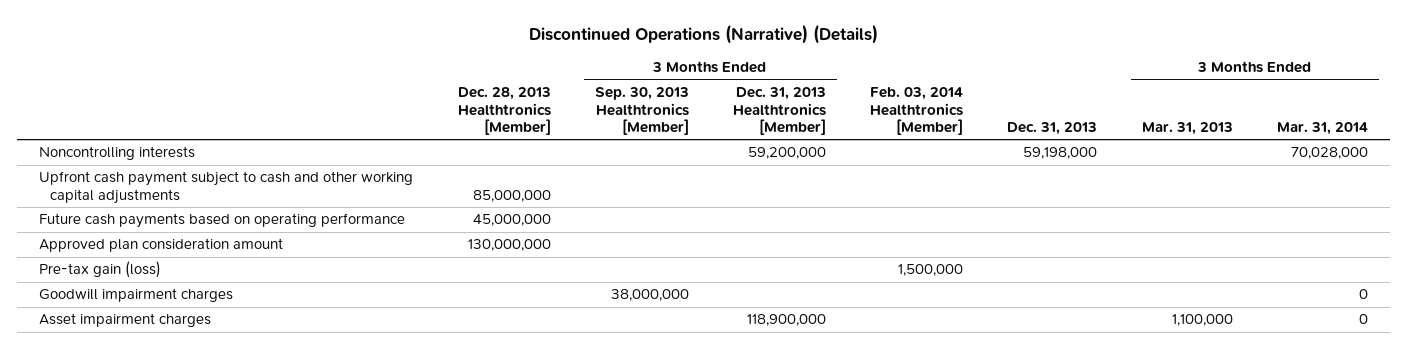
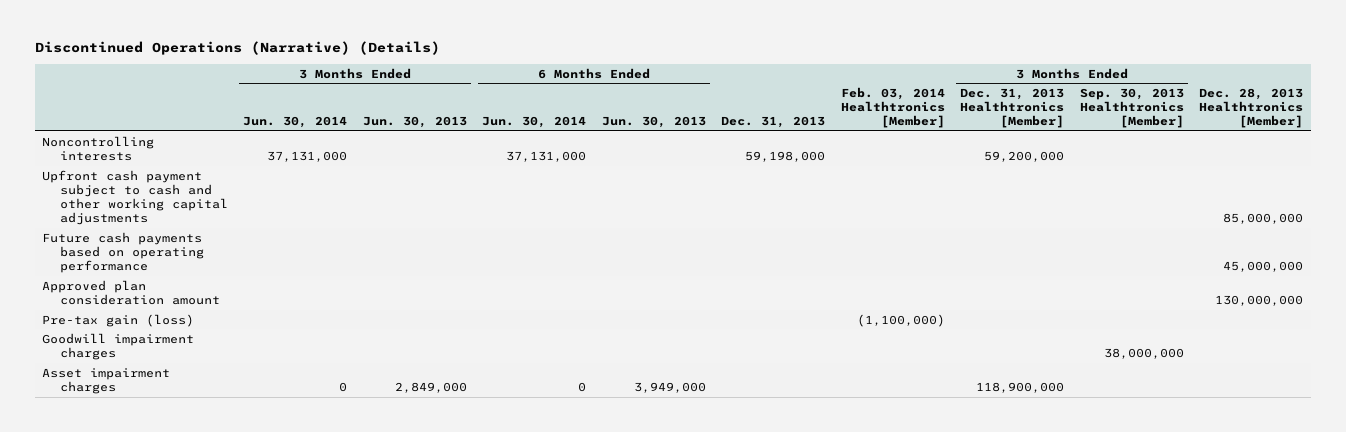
- | Dec. 28, 2013 Healthtronics [Member] | 3 Months Ended Sep. 30, 2013 Healthtronics [Member] | 3 Months Ended Dec. 31, 2013 Healthtronics [Member] | Feb. 03, 2014 Healthtronics [Member] | Dec. 31, 2013 | 3 Months Ended Mar. 31, 2013 | 3 Months Ended Mar. 31, 2014
+ | 3 Months Ended Jun. 30, 2014 | 3 Months Ended Jun. 30, 2013 | 6 Months Ended Jun. 30, 2014 | 6 Months Ended Jun. 30, 2013 | Dec. 31, 2013 | Feb. 03, 2014 Healthtronics [Member] | 3 Months Ended Dec. 31, 2013 Healthtronics [Member] | 3 Months Ended Sep. 30, 2013 Healthtronics [Member] | Dec. 28, 2013 Healthtronics [Member]
- Pre-tax gain (loss) | | | | 1,500,000 | | |
+ Pre-tax gain (loss) | | | | | | (1,100,000) | | |

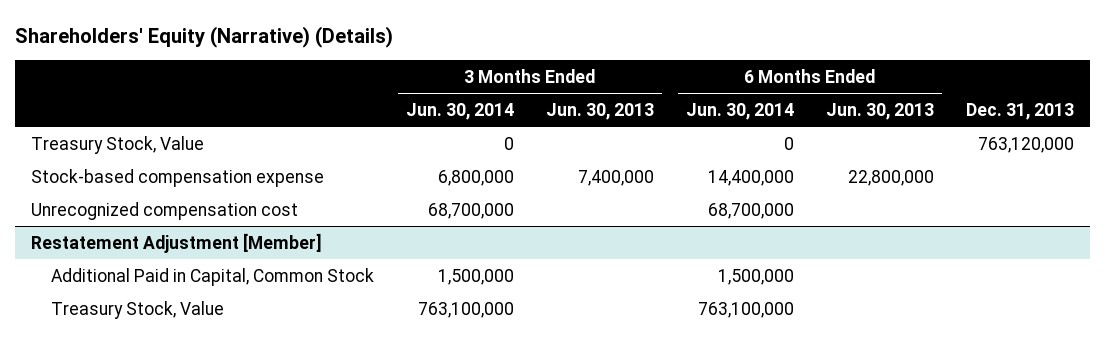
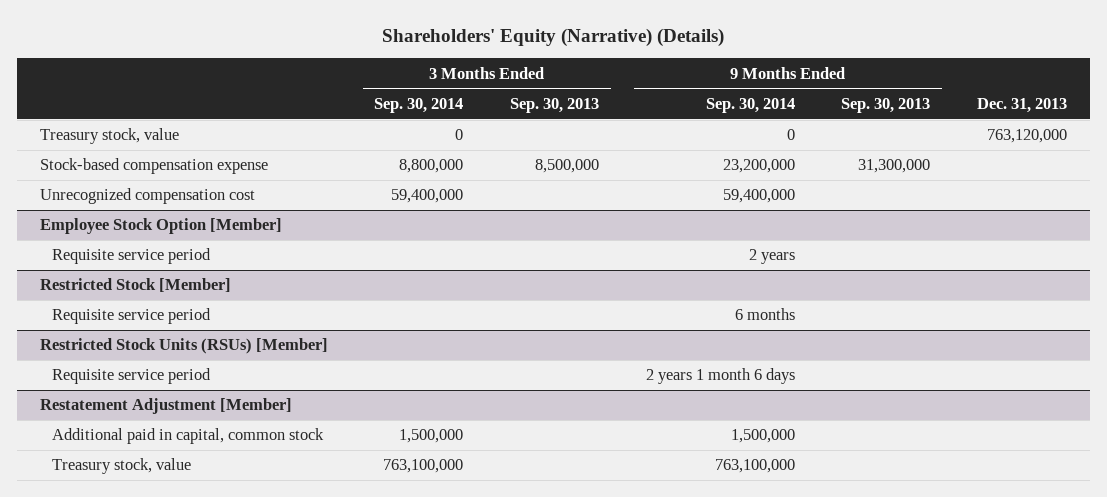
- | 3 Months Ended Jun. 30, 2014 | 3 Months Ended Jun. 30, 2013 | 6 Months Ended Jun. 30, 2014 | 6 Months Ended Jun. 30, 2013 | Dec. 31, 2013
+ | 3 Months Ended Sep. 30, 2014 | 3 Months Ended Sep. 30, 2013 | 9 Months Ended Sep. 30, 2014 | 9 Months Ended Sep. 30, 2013 | Dec. 31, 2013
- Treasury Stock, Value | 0 | | 0 | | 763,120,000
+ Treasury stock, value | 0 | | 0 | | 763,120,000
+ Employee Stock Option [Member]
+ Requisite service period | | | 2 years | |
+ Restricted Stock [Member]
+ Requisite service period | | | 6 months | |
+ Restricted Stock Units (RSUs) [Member]
+ Requisite service period | | | 2 years 1 month 6 days | |
@ Restatement Adjustment [Member]
- Additional Paid in Capital, Common Stock | 1,500,000 | | 1,500,000 | |
- Treasury Stock, Value | 763,100,000 | | 763,100,000 | |
+ Additional paid in capital, common stock | 1,500,000 | | 1,500,000 | |
+ Treasury stock, value | 763,100,000 | | 763,100,000 | |

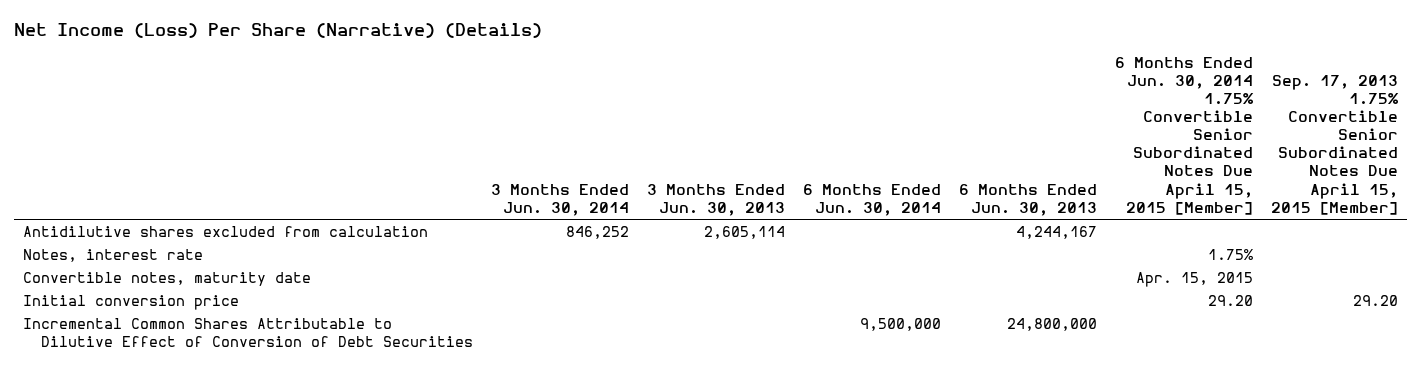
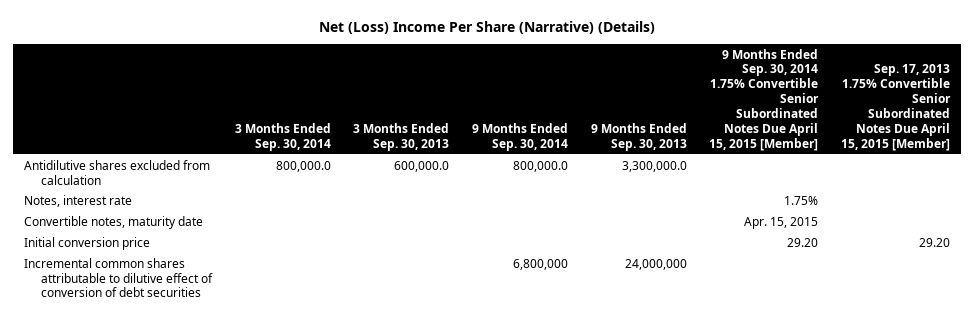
- Net Income (Loss) Per Share (Narrative) (Details)
+ Net (Loss) Income Per Share (Narrative) (Details)
- | 3 Months Ended Jun. 30, 2014 | 3 Months Ended Jun. 30, 2013 | 6 Months Ended Jun. 30, 2014 | 6 Months Ended Jun. 30, 2013 | 6 Months Ended Jun. 30, 2014 1.75% Convertible Senior Subordinated Notes Due April 15, 2015 [Member] | Sep. 17, 2013 1.75% Convertible Senior Subordinated Notes Due April 15, 2015 [Member]
+ | 3 Months Ended Sep. 30, 2014 | 3 Months Ended Sep. 30, 2013 | 9 Months Ended Sep. 30, 2014 | 9 Months Ended Sep. 30, 2013 | 9 Months Ended Sep. 30, 2014 1.75% Convertible Senior Subordinated Notes Due April 15, 2015 [Member] | Sep. 17, 2013 1.75% Convertible Senior Subordinated Notes Due April 15, 2015 [Member]
- Incremental Common Shares Attributable to Dilutive Effect of Conversion of Debt Securities | | | 9,500,000 | 24,800,000 | |
+ Incremental common shares attributable to dilutive effect of conversion of debt securities | | | 6,800,000 | 24,000,000 | |

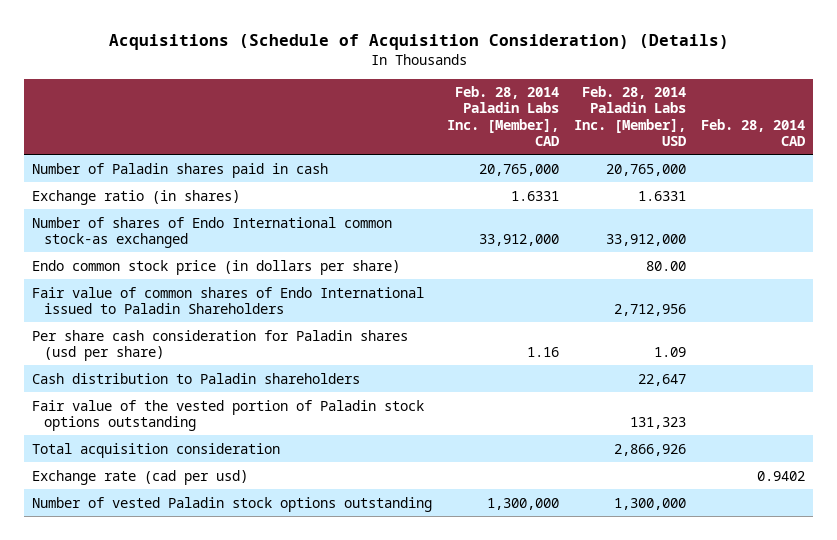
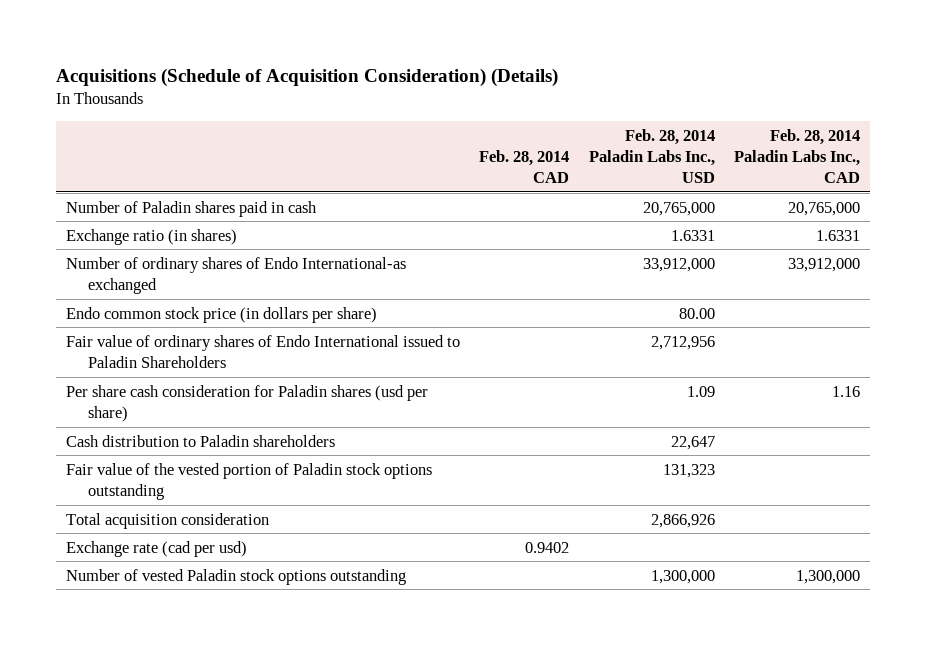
- | Feb. 28, 2014 Paladin Labs Inc. [Member], CAD | Feb. 28, 2014 Paladin Labs Inc. [Member], USD | Feb. 28, 2014 CAD
+ | Feb. 28, 2014 CAD | Feb. 28, 2014 Paladin Labs Inc., USD | Feb. 28, 2014 Paladin Labs Inc., CAD
- Number of shares of Endo International common stock-as exchanged | 33,912,000 | 33,912,000 |
+ Number of ordinary shares of Endo International-as exchanged | | 33,912,000 | 33,912,000
- Fair value of common shares of Endo International issued to Paladin Shareholders | | 2,712,956 |
+ Fair value of ordinary shares of Endo International issued to Paladin Shareholders | | 2,712,956 |

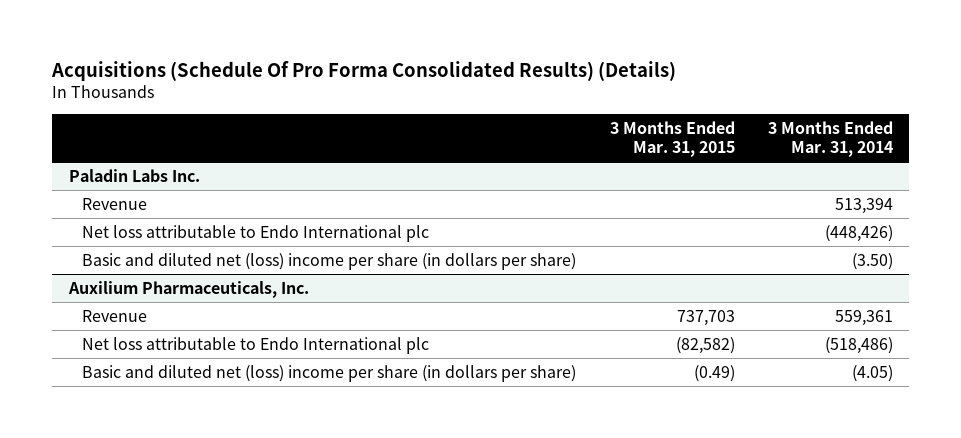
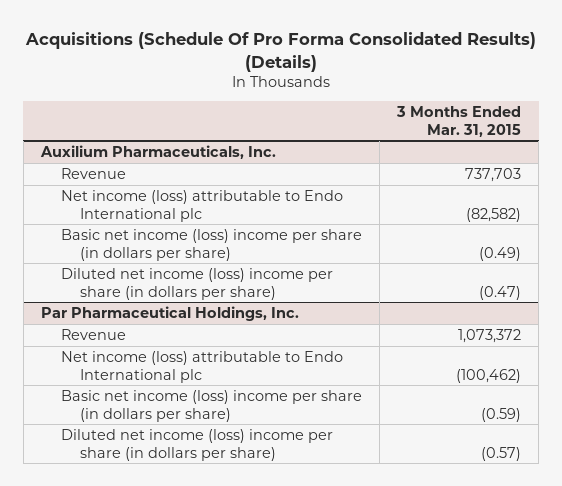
- | 3 Months Ended Mar. 31, 2015 | 3 Months Ended Mar. 31, 2014
+ | 3 Months Ended Mar. 31, 2015
- Paladin Labs Inc.
- Revenue | | 513,394
- Net loss attributable to Endo International plc | | (448,426)
- Basic and diluted net (loss) income per share (in dollars per share) | | (3.50)
@ Auxilium Pharmaceuticals, Inc.
- Net loss attributable to Endo International plc | (82,582) | (518,486)
- Basic and diluted net (loss) income per share (in dollars per share) | (0.49) | (4.05)
+ Net income (loss) attributable to Endo International plc | (82,582)
+ Basic net income (loss) income per share (in dollars per share) | (0.49)
+ Diluted net income (loss) income per share (in dollars per share) | (0.47)
+ Par Pharmaceutical Holdings, Inc.
+ Revenue | 1,073,372
+ Net income (loss) attributable to Endo International plc | (100,462)
+ Basic net income (loss) income per share (in dollars per share) | (0.59)
+ Diluted net income (loss) income per share (in dollars per share) | (0.57)

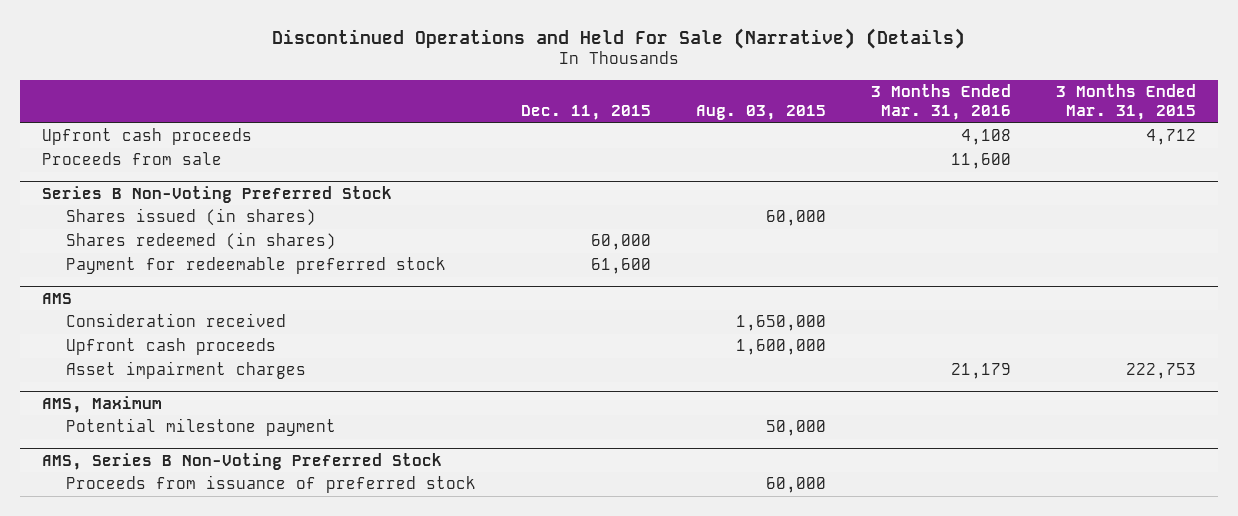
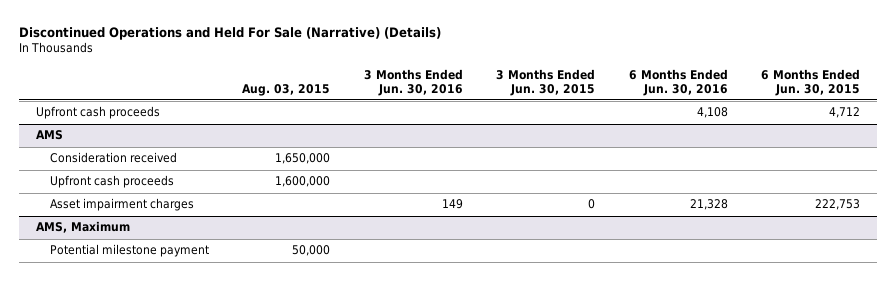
- | Dec. 11, 2015 | Aug. 03, 2015 | 3 Months Ended Mar. 31, 2016 | 3 Months Ended Mar. 31, 2015
+ | Aug. 03, 2015 | 3 Months Ended Jun. 30, 2016 | 3 Months Ended Jun. 30, 2015 | 6 Months Ended Jun. 30, 2016 | 6 Months Ended Jun. 30, 2015
- Proceeds from sale | | | 11,600 |
- Series B Non-Voting Preferred Stock
- Shares issued (in shares) | | 60,000 | |
- Shares redeemed (in shares) | 60,000 | | |
- Payment for redeemable preferred stock | 61,600 | | |
- AMS, Series B Non-Voting Preferred Stock
- Proceeds from issuance of preferred stock | | 60,000 | |

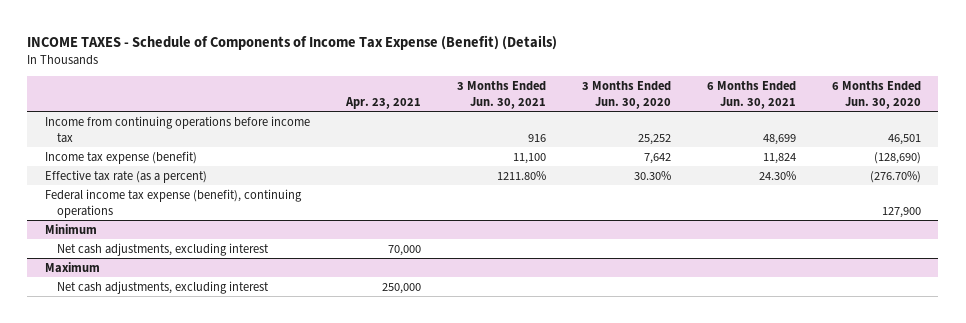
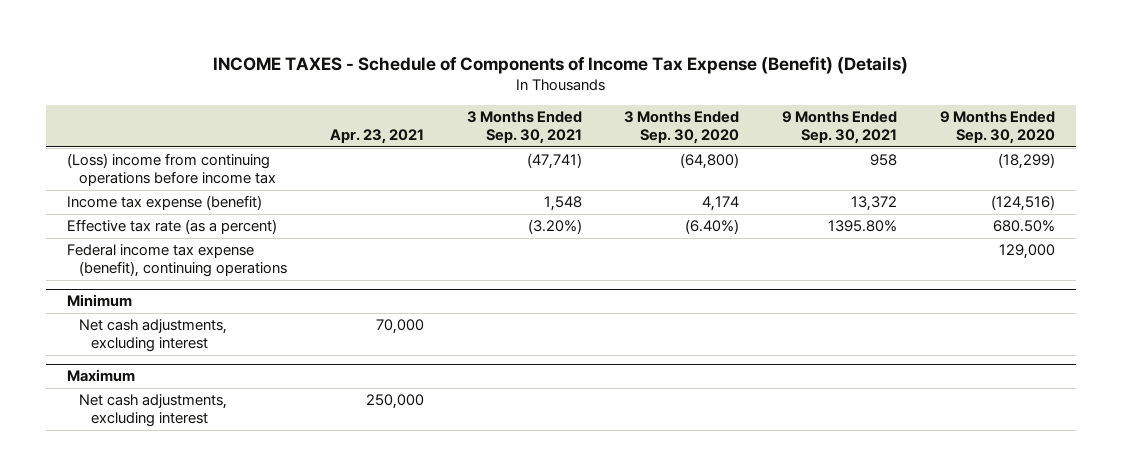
- | Apr. 23, 2021 | 3 Months Ended Jun. 30, 2021 | 3 Months Ended Jun. 30, 2020 | 6 Months Ended Jun. 30, 2021 | 6 Months Ended Jun. 30, 2020
+ | Apr. 23, 2021 | 3 Months Ended Sep. 30, 2021 | 3 Months Ended Sep. 30, 2020 | 9 Months Ended Sep. 30, 2021 | 9 Months Ended Sep. 30, 2020
- Income from continuing operations before income tax | | 916 | 25,252 | 48,699 | 46,501
+ (Loss) income from continuing operations before income tax | | (47,741) | (64,800) | 958 | (18,299)

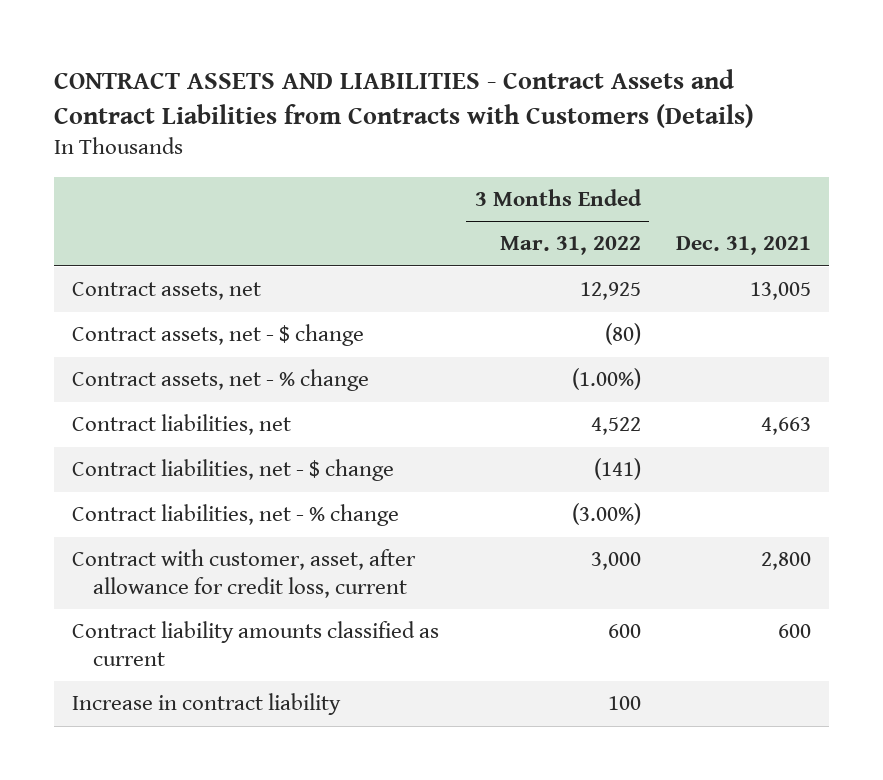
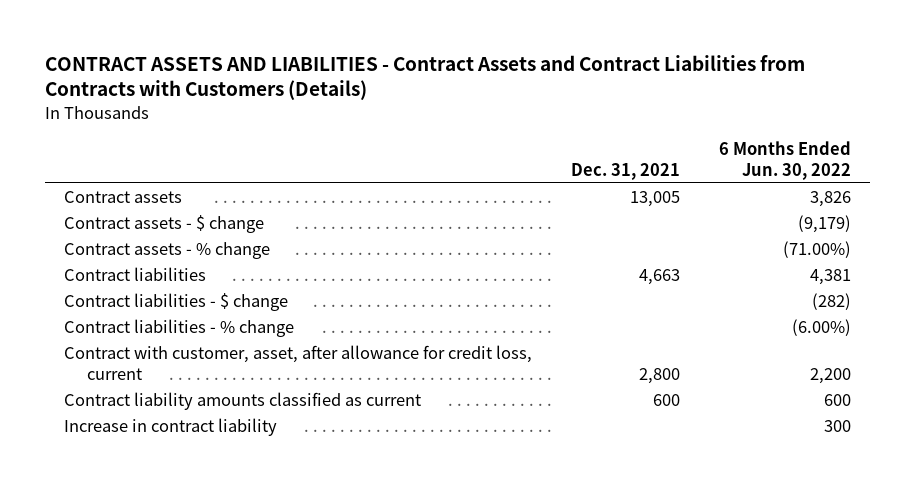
- | 3 Months Ended Mar. 31, 2022 | Dec. 31, 2021
+ | Dec. 31, 2021 | 6 Months Ended Jun. 30, 2022
- Contract assets, net | 12,925 | 13,005
- Contract assets, net - $ change | (80) |
- Contract assets, net - % change | (1.00%) |
- Contract liabilities, net | 4,522 | 4,663
- Contract liabilities, net - $ change | (141) |
- Contract liabilities, net - % change | (3.00%) |
+ Contract assets | 13,005 | 3,826
+ Contract assets - $ change | | (9,179)
+ Contract assets - % change | | (71.00%)
+ Contract liabilities | 4,663 | 4,381
+ Contract liabilities - $ change | | (282)
+ Contract liabilities - % change | | (6.00%)

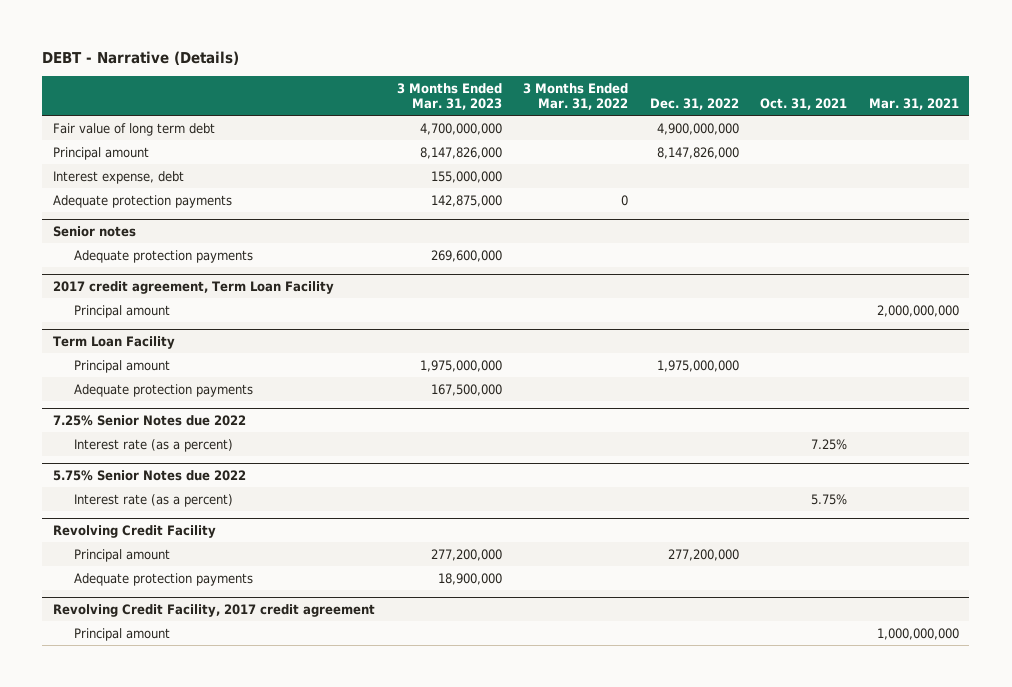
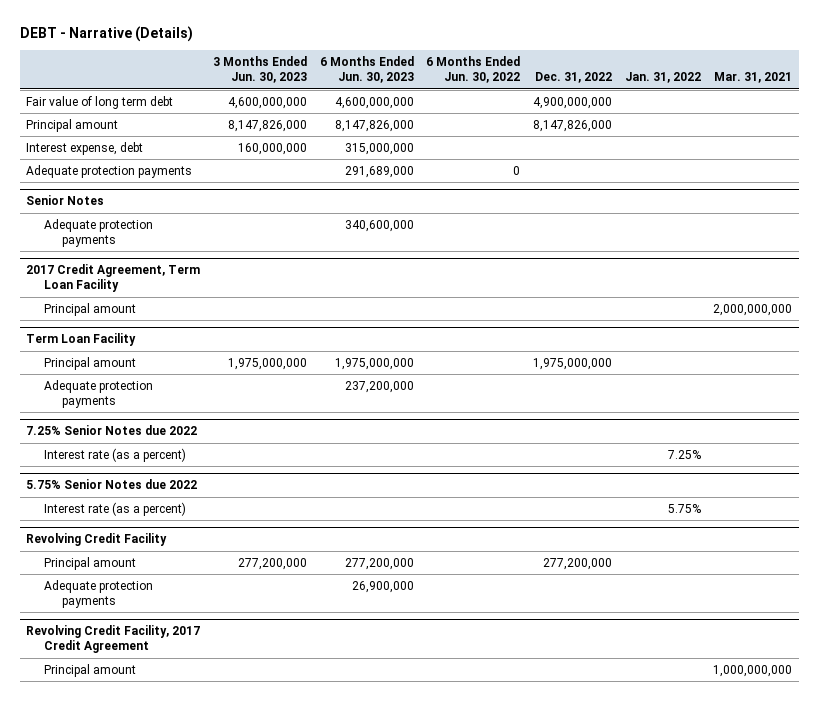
- | 3 Months Ended Mar. 31, 2023 | 3 Months Ended Mar. 31, 2022 | Dec. 31, 2022 | Oct. 31, 2021 | Mar. 31, 2021
+ | 3 Months Ended Jun. 30, 2023 | 6 Months Ended Jun. 30, 2023 | 6 Months Ended Jun. 30, 2022 | Dec. 31, 2022 | Jan. 31, 2022 | Mar. 31, 2021
- Senior notes
+ Senior Notes
- 2017 credit agreement, Term Loan Facility
+ 2017 Credit Agreement, Term Loan Facility
- Revolving Credit Facility, 2017 credit agreement
+ Revolving Credit Facility, 2017 Credit Agreement

